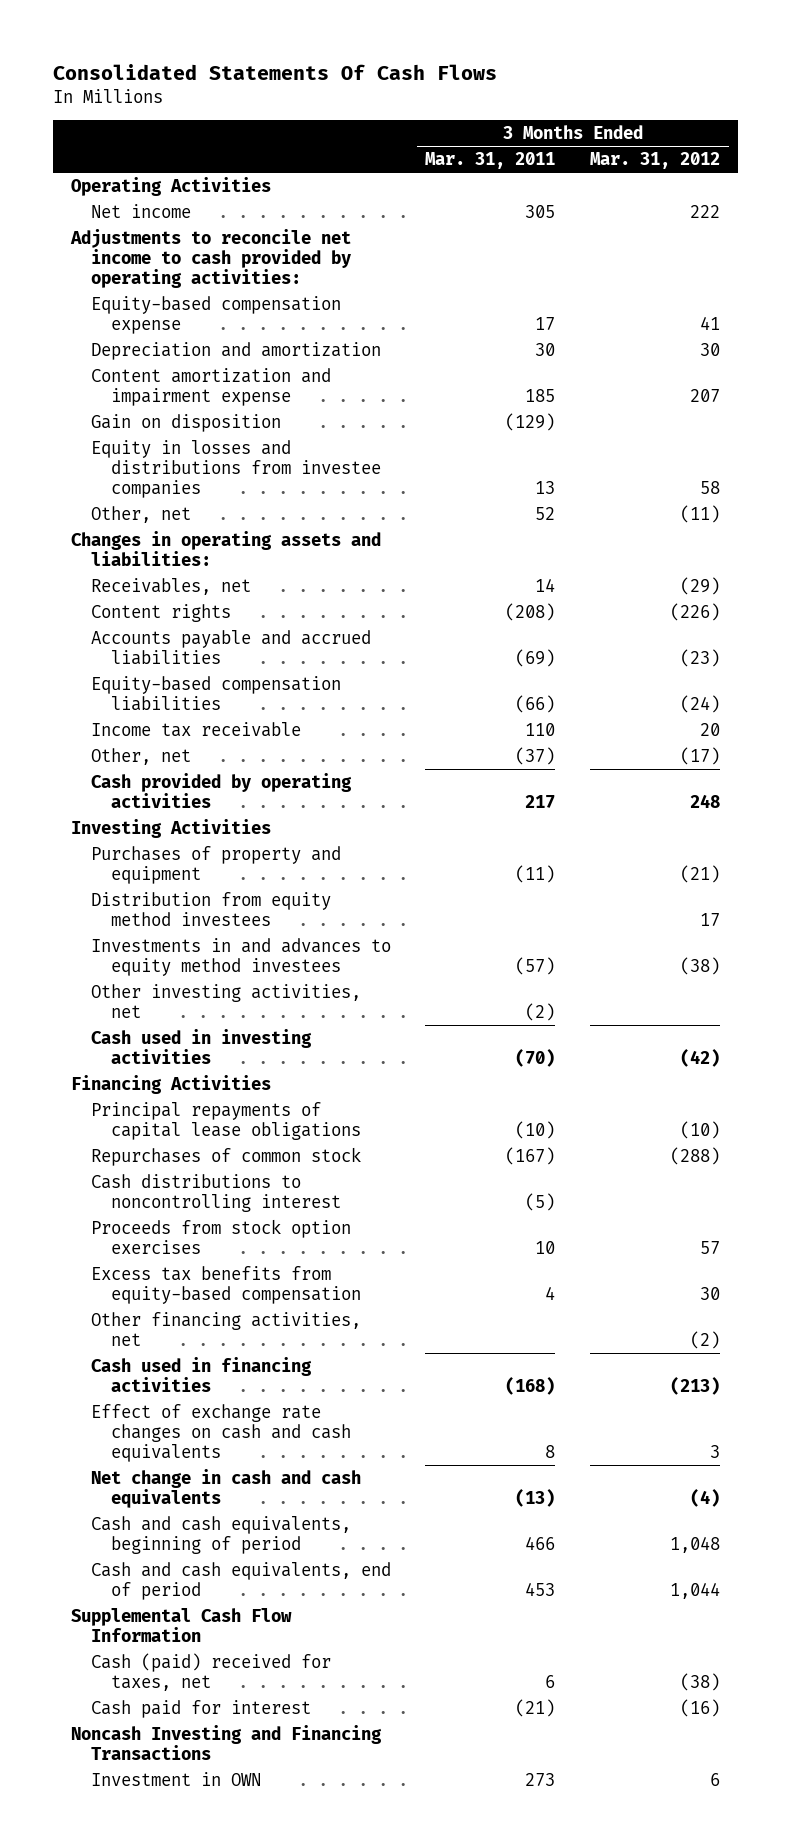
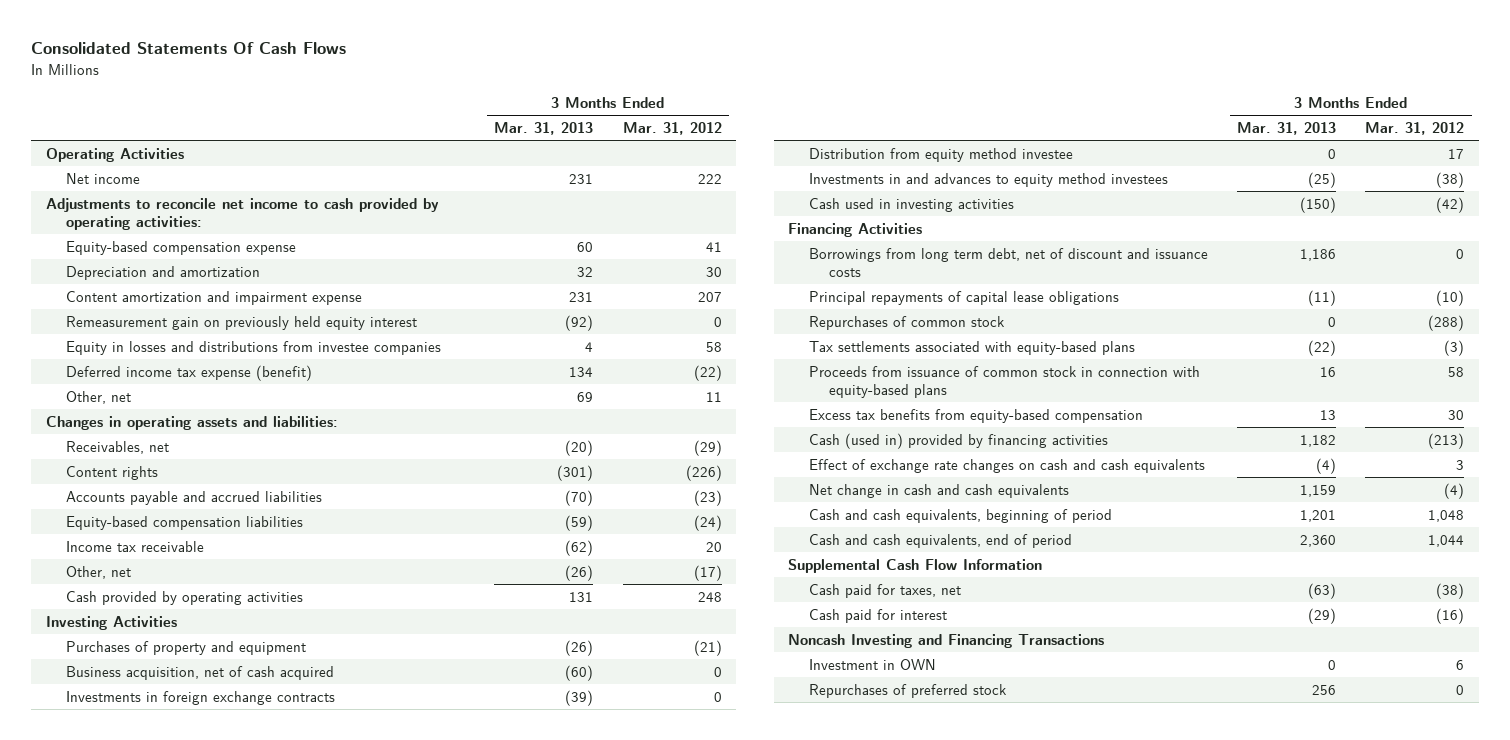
- | 3 Months Ended Mar. 31, 2011 | 3 Months Ended Mar. 31, 2012
+ | 3 Months Ended Mar. 31, 2013 | 3 Months Ended Mar. 31, 2012
- Gain on disposition | (129) |
+ Remeasurement gain on previously held equity interest | (92) | 0
- Other, net | 52 | (11)
+ Deferred income tax expense (benefit) | 134 | (22)
+ Other, net | 69 | 11
- Distribution from equity method investees | | 17
+ Business acquisition, net of cash acquired | (60) | 0
+ Investments in foreign exchange contracts | (39) | 0
+ Distribution from equity method investee | 0 | 17
- Other investing activities, net | (2) |
+ Borrowings from long term debt, net of discount and issuance costs | 1,186 | 0
- Cash distributions to noncontrolling interest | (5) |
- Proceeds from stock option exercises | 10 | 57
+ Tax settlements associated with equity-based plans | (22) | (3)
+ Proceeds from issuance of common stock in connection with equity-based plans | 16 | 58
- Other financing activities, net | | (2)
- Cash used in financing activities | (168) | (213)
+ Cash (used in) provided by financing activities | 1,182 | (213)
- Cash (paid) received for taxes, net | 6 | (38)
+ Cash paid for taxes, net | (63) | (38)
+ Repurchases of preferred stock | 256 | 0

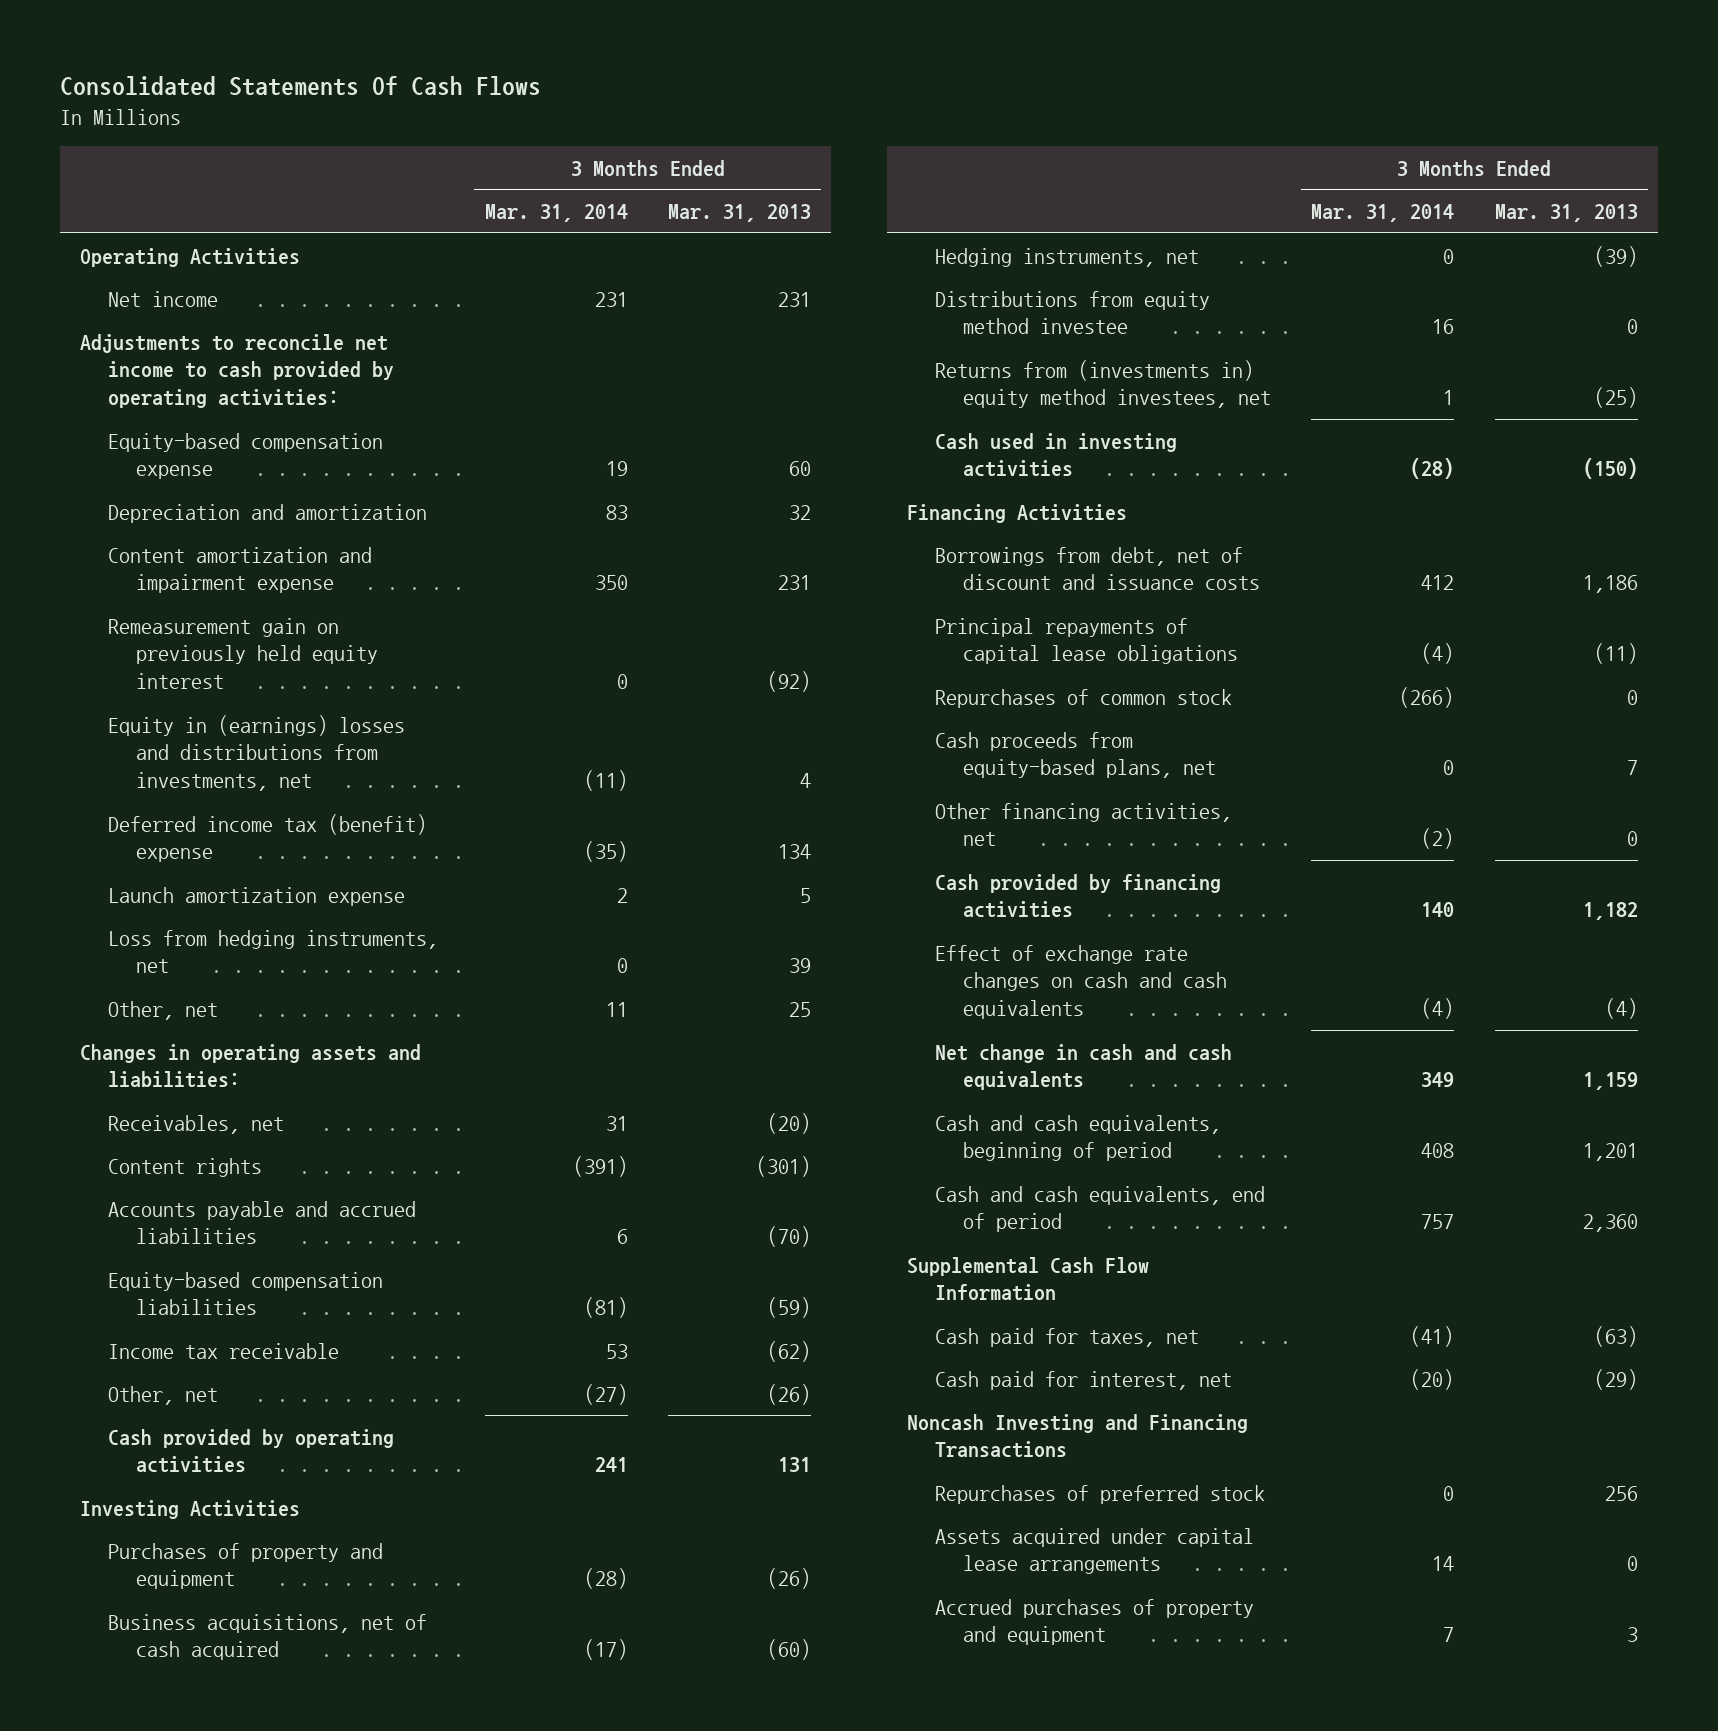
- | 3 Months Ended Mar. 31, 2013 | 3 Months Ended Mar. 31, 2012
+ | 3 Months Ended Mar. 31, 2014 | 3 Months Ended Mar. 31, 2013
- Equity in losses and distributions from investee companies | 4 | 58
- Deferred income tax expense (benefit) | 134 | (22)
- Other, net | 69 | 11
+ Equity in (earnings) losses and distributions from investments, net | (11) | 4
+ Deferred income tax (benefit) expense | (35) | 134
+ Launch amortization expense | 2 | 5
+ Loss from hedging instruments, net | 0 | 39
+ Other, net | 11 | 25
- Business acquisition, net of cash acquired | (60) | 0
- Investments in foreign exchange contracts | (39) | 0
- Distribution from equity method investee | 0 | 17
- Investments in and advances to equity method investees | (25) | (38)
+ Business acquisitions, net of cash acquired | (17) | (60)
+ Hedging instruments, net | 0 | (39)
+ Distributions from equity method investee | 16 | 0
+ Returns from (investments in) equity method investees, net | 1 | (25)
- Borrowings from long term debt, net of discount and issuance costs | 1,186 | 0
+ Borrowings from debt, net of discount and issuance costs | 412 | 1,186
- Tax settlements associated with equity-based plans | (22) | (3)
- Proceeds from issuance of common stock in connection with equity-based plans | 16 | 58
- Excess tax benefits from equity-based compensation | 13 | 30
- Cash (used in) provided by financing activities | 1,182 | (213)
+ Cash proceeds from equity-based plans, net | 0 | 7
+ Other financing activities, net | (2) | 0
+ Cash provided by financing activities | 140 | 1,182
- Cash paid for interest | (29) | (16)
+ Cash paid for interest, net | (20) | (29)
- Investment in OWN | 0 | 6
+ Assets acquired under capital lease arrangements | 14 | 0
+ Accrued purchases of property and equipment | 7 | 3

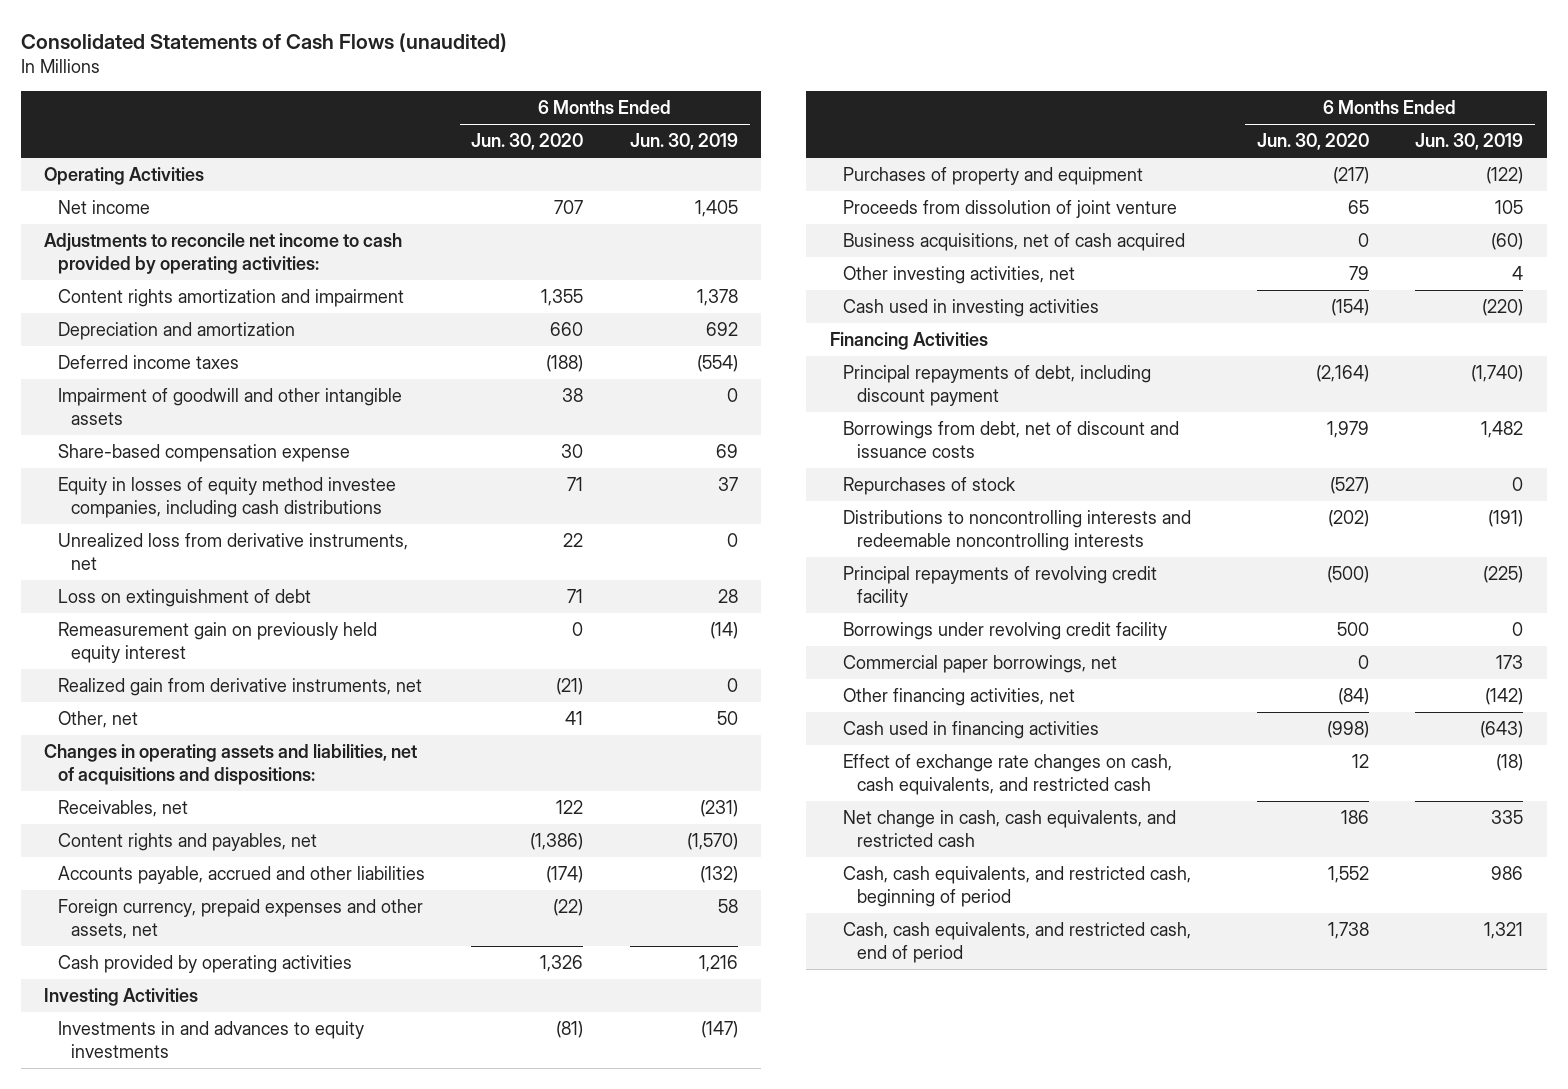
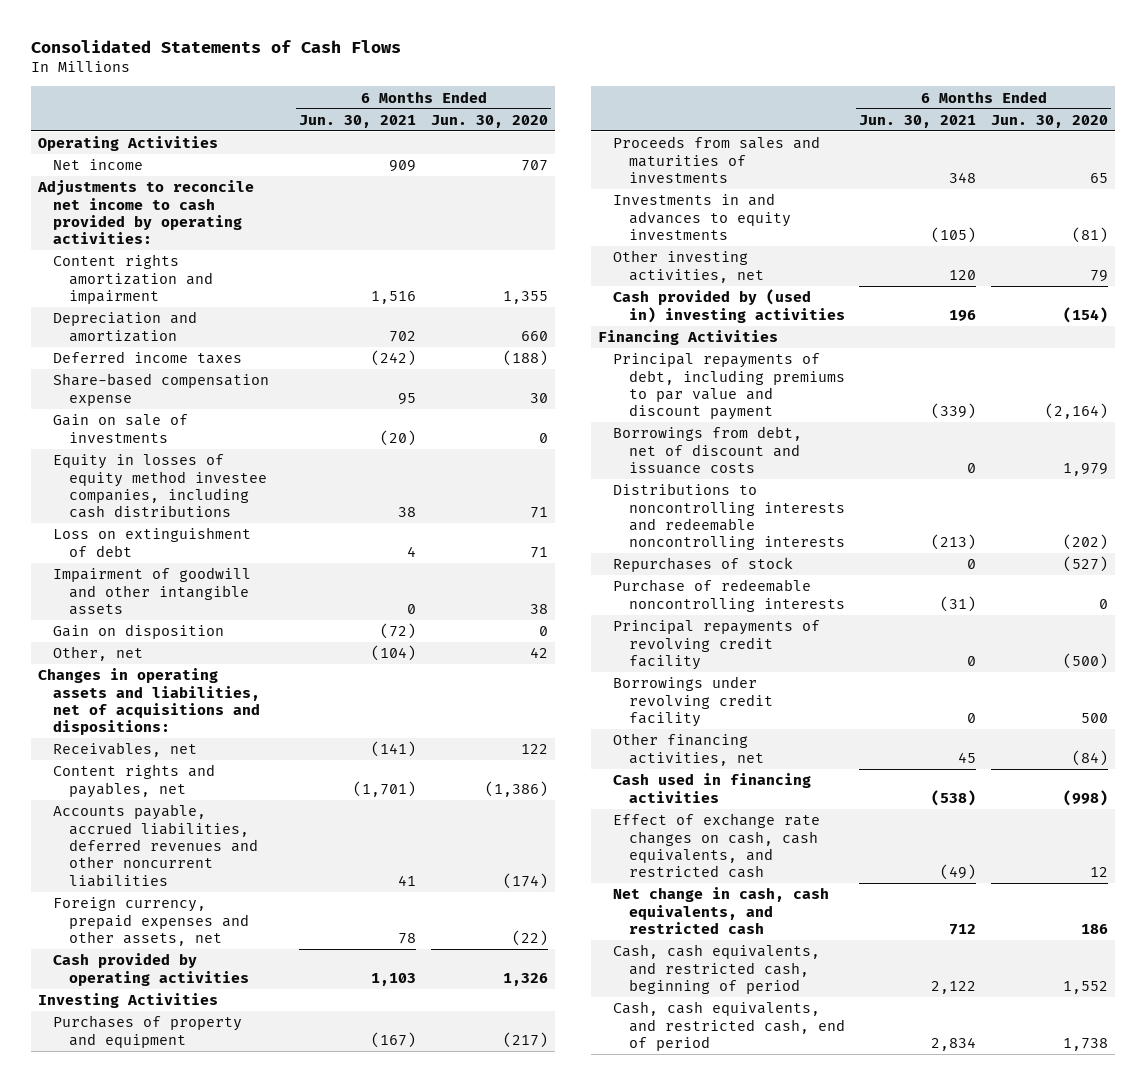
- Consolidated Statements of Cash Flows (unaudited)
+ Consolidated Statements of Cash Flows
- | 6 Months Ended Jun. 30, 2020 | 6 Months Ended Jun. 30, 2019
+ | 6 Months Ended Jun. 30, 2021 | 6 Months Ended Jun. 30, 2020
+ Gain on sale of investments | (20) | 0
- Unrealized loss from derivative instruments, net | 22 | 0
- Remeasurement gain on previously held equity interest | 0 | (14)
- Realized gain from derivative instruments, net | (21) | 0
- Other, net | 41 | 50
moved down: Impairment of goodwill and other intangible assets | 0 | 38
+ Gain on disposition | (72) | 0
+ Other, net | (104) | 42
- Accounts payable, accrued and other liabilities | (174) | (132)
+ Accounts payable, accrued liabilities, deferred revenues and other noncurrent liabilities | 41 | (174)
- Proceeds from dissolution of joint venture | 65 | 105
- Business acquisitions, net of cash acquired | 0 | (60)
+ Proceeds from sales and maturities of investments | 348 | 65
moved down: Investments in and advances to equity investments | (105) | (81)
- Cash used in investing activities | (154) | (220)
+ Cash provided by (used in) investing activities | 196 | (154)
- Principal repayments of debt, including discount payment | (2,164) | (1,740)
+ Principal repayments of debt, including premiums to par value and discount payment | (339) | (2,164)
moved down: Repurchases of stock | 0 | (527)
+ Purchase of redeemable noncontrolling interests | (31) | 0
- Commercial paper borrowings, net | 0 | 173

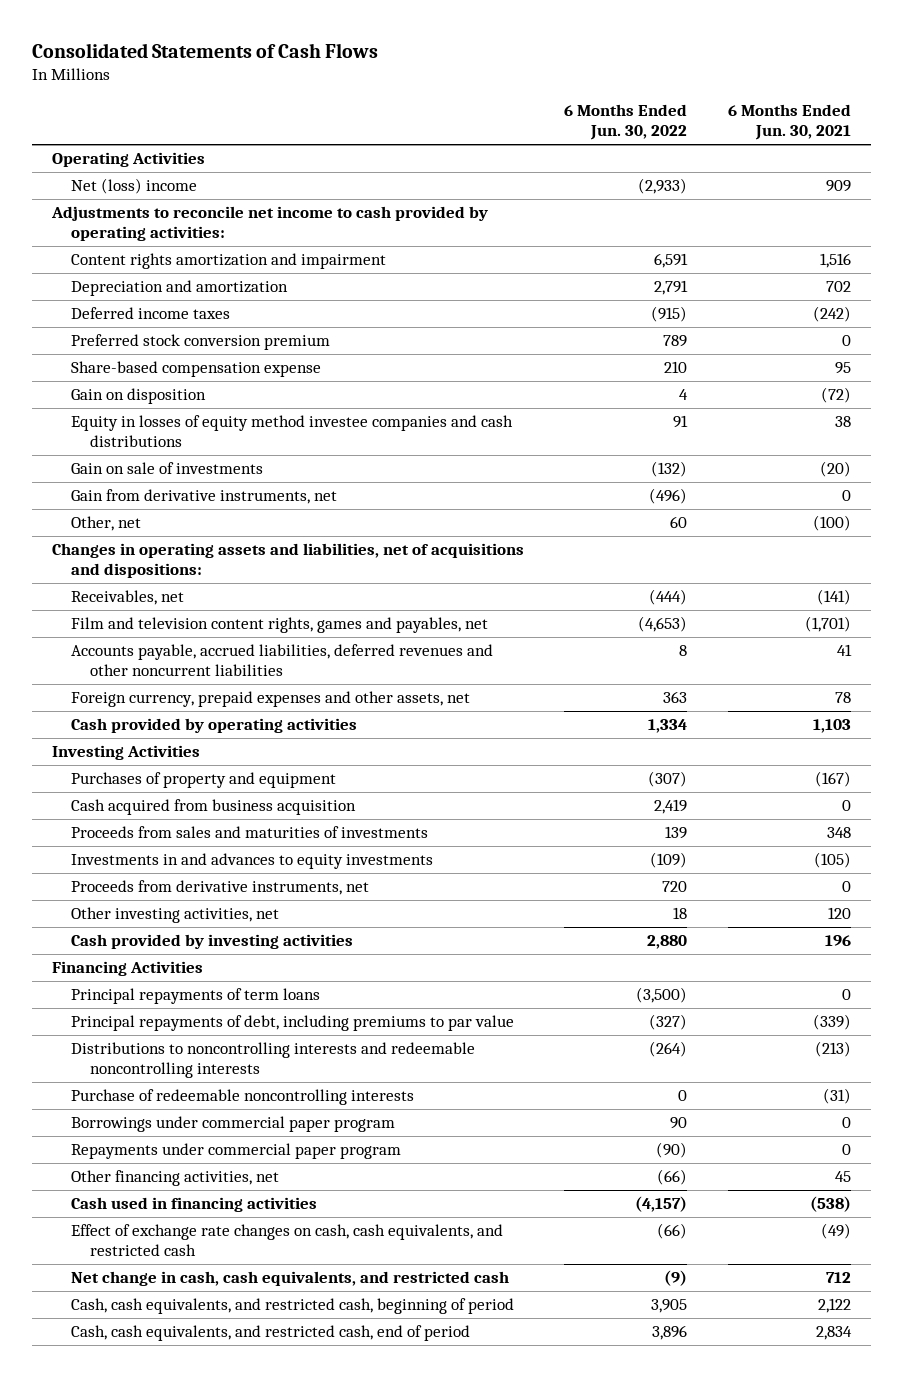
- | 6 Months Ended Jun. 30, 2021 | 6 Months Ended Jun. 30, 2020
+ | 6 Months Ended Jun. 30, 2022 | 6 Months Ended Jun. 30, 2021
- Net income | 909 | 707
+ Net (loss) income | (2,933) | 909
+ Preferred stock conversion premium | 789 | 0
- Equity in losses of equity method investee companies, including cash distributions | 38 | 71
- Loss on extinguishment of debt | 4 | 71
- Impairment of goodwill and other intangible assets | 0 | 38
- Other, net | (104) | 42
+ Equity in losses of equity method investee companies and cash distributions | 91 | 38
moved down: Gain on sale of investments | (132) | (20)
+ Gain from derivative instruments, net | (496) | 0
+ Other, net | 60 | (100)
- Content rights and payables, net | (1,701) | (1,386)
+ Film and television content rights, games and payables, net | (4,653) | (1,701)
+ Cash acquired from business acquisition | 2,419 | 0
+ Proceeds from derivative instruments, net | 720 | 0
- Cash provided by (used in) investing activities | 196 | (154)
+ Cash provided by investing activities | 2,880 | 196
- Principal repayments of debt, including premiums to par value and discount payment | (339) | (2,164)
- Borrowings from debt, net of discount and issuance costs | 0 | 1,979
+ Principal repayments of term loans | (3,500) | 0
+ Principal repayments of debt, including premiums to par value | (327) | (339)
- Repurchases of stock | 0 | (527)
- Principal repayments of revolving credit facility | 0 | (500)
- Borrowings under revolving credit facility | 0 | 500
+ Borrowings under commercial paper program | 90 | 0
+ Repayments under commercial paper program | (90) | 0

